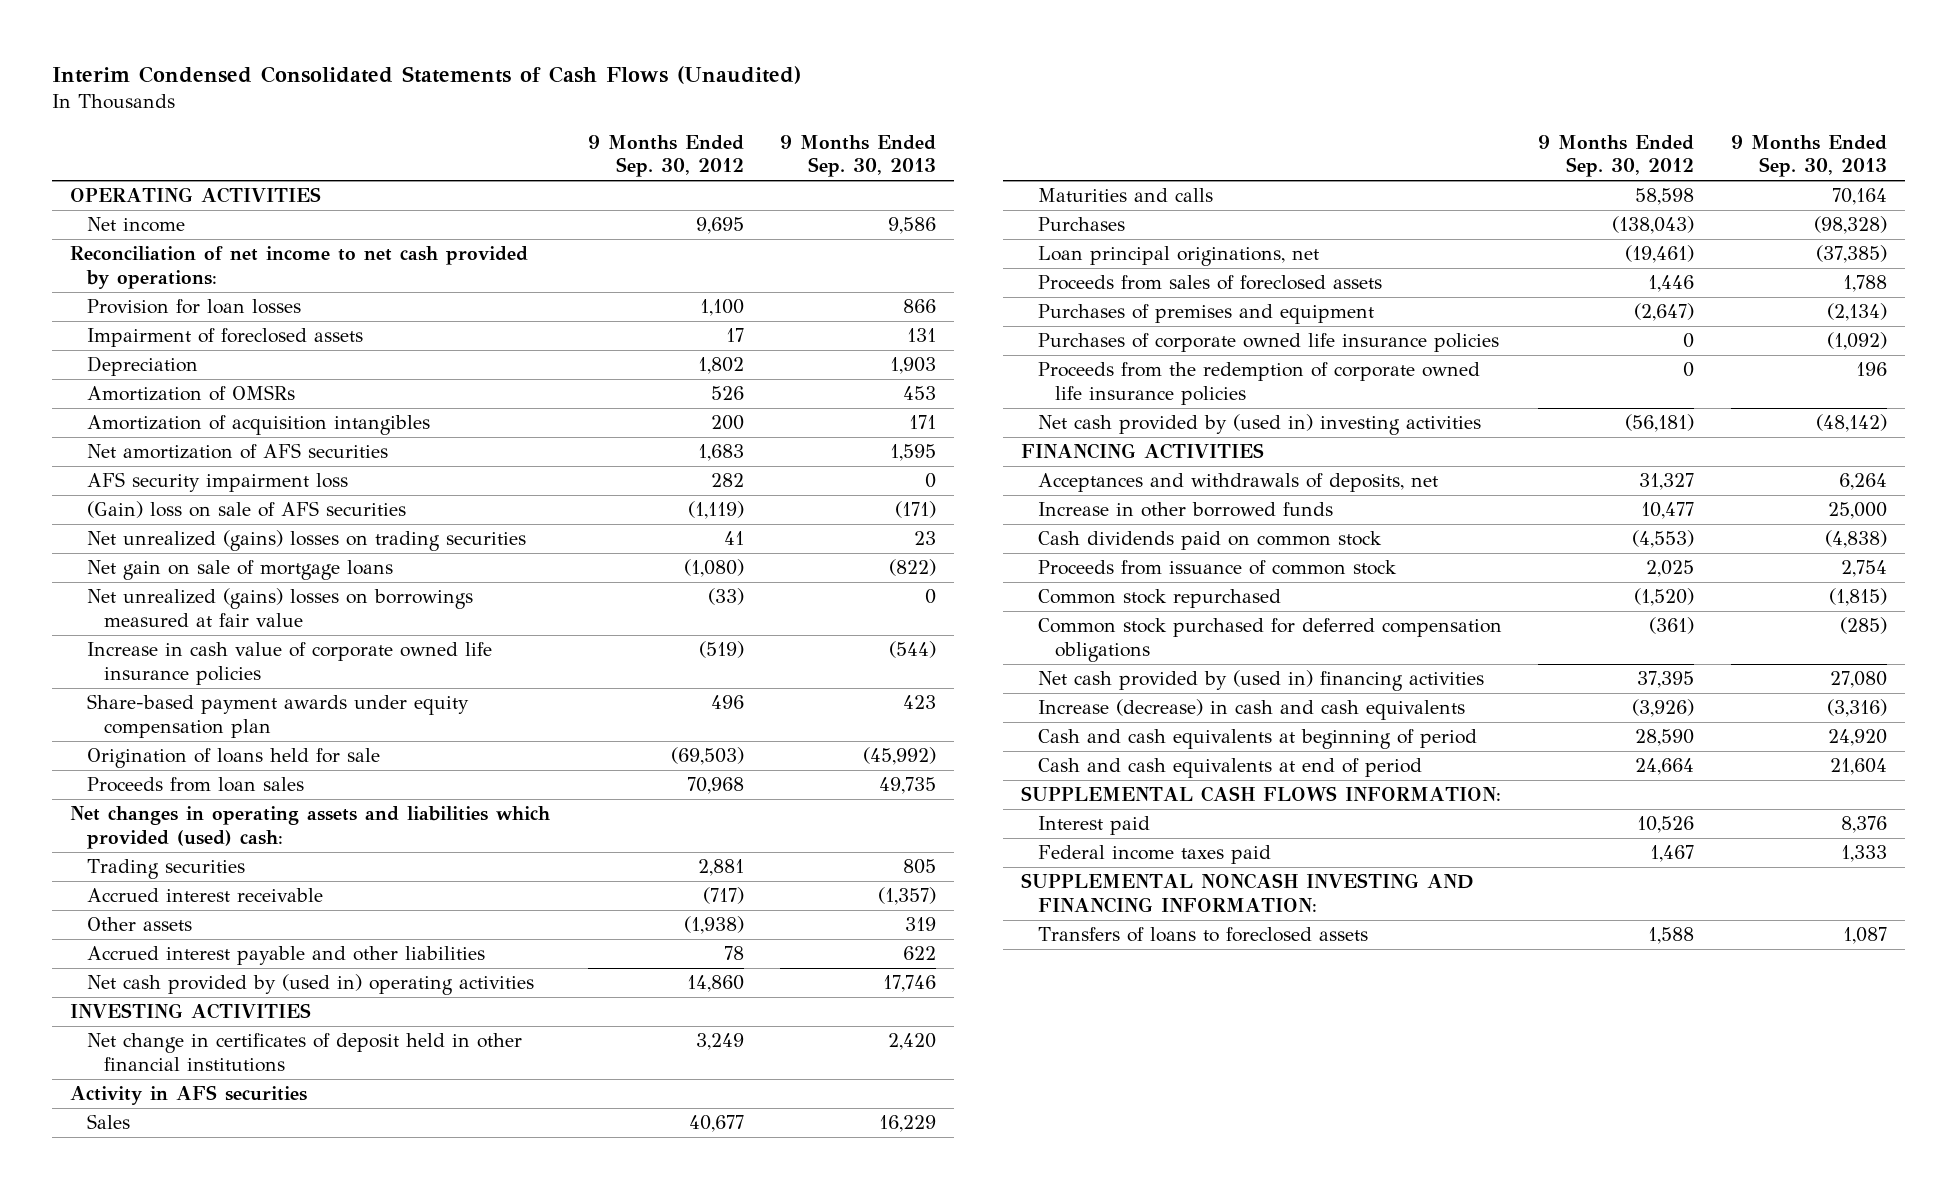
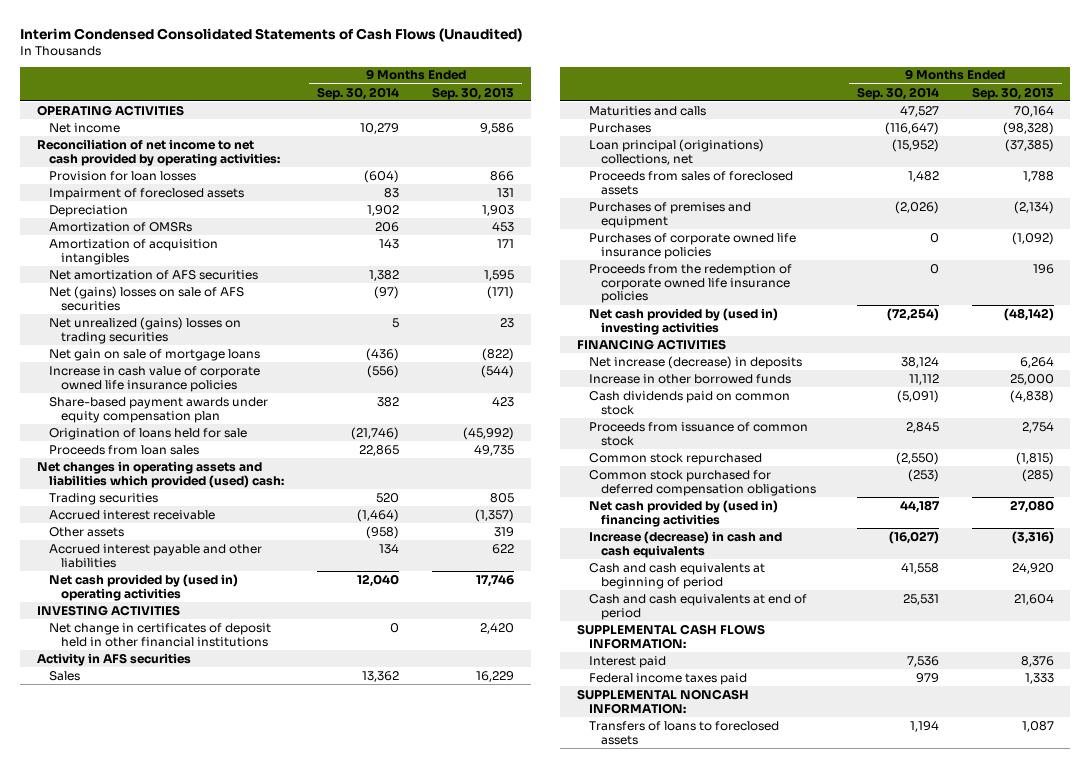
- | 9 Months Ended Sep. 30, 2012 | 9 Months Ended Sep. 30, 2013
+ | 9 Months Ended Sep. 30, 2014 | 9 Months Ended Sep. 30, 2013
- Reconciliation of net income to net cash provided by operations:
+ Reconciliation of net income to net cash provided by operating activities:
- AFS security impairment loss | 282 | 0
- (Gain) loss on sale of AFS securities | (1,119) | (171)
+ Net (gains) losses on sale of AFS securities | (97) | (171)
- Net unrealized (gains) losses on borrowings measured at fair value | (33) | 0
- Loan principal originations, net | (19,461) | (37,385)
+ Loan principal (originations) collections, net | (15,952) | (37,385)
- Acceptances and withdrawals of deposits, net | 31,327 | 6,264
+ Net increase (decrease) in deposits | 38,124 | 6,264
- SUPPLEMENTAL NONCASH INVESTING AND FINANCING INFORMATION:
+ SUPPLEMENTAL NONCASH INFORMATION:

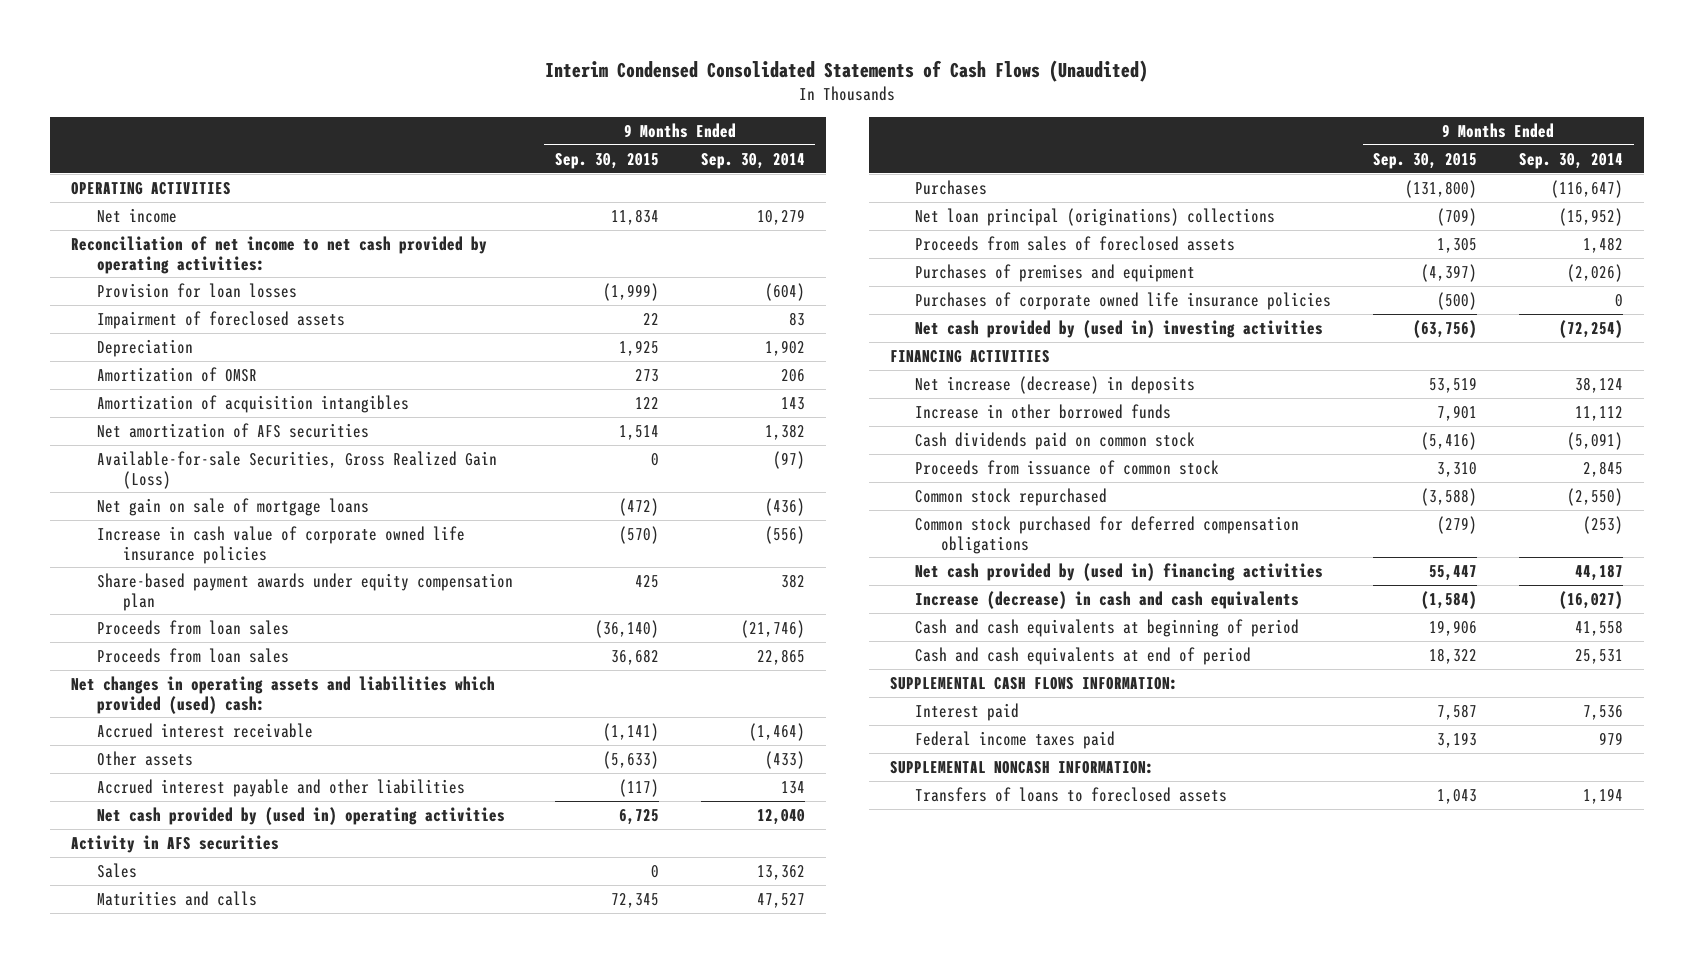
- | 9 Months Ended Sep. 30, 2014 | 9 Months Ended Sep. 30, 2013
+ | 9 Months Ended Sep. 30, 2015 | 9 Months Ended Sep. 30, 2014
- Amortization of OMSRs | 206 | 453
+ Amortization of OMSR | 273 | 206
- Net (gains) losses on sale of AFS securities | (97) | (171)
- Net unrealized (gains) losses on trading securities | 5 | 23
+ Available-for-sale Securities, Gross Realized Gain (Loss) | 0 | (97)
- Origination of loans held for sale | (21,746) | (45,992)
+ Proceeds from loan sales | (36,140) | (21,746)
- Trading securities | 520 | 805
- Other assets | (958) | 319
+ Other assets | (5,633) | (433)
- INVESTING ACTIVITIES
- Net change in certificates of deposit held in other financial institutions | 0 | 2,420
- Loan principal (originations) collections, net | (15,952) | (37,385)
+ Net loan principal (originations) collections | (709) | (15,952)
- Proceeds from the redemption of corporate owned life insurance policies | 0 | 196

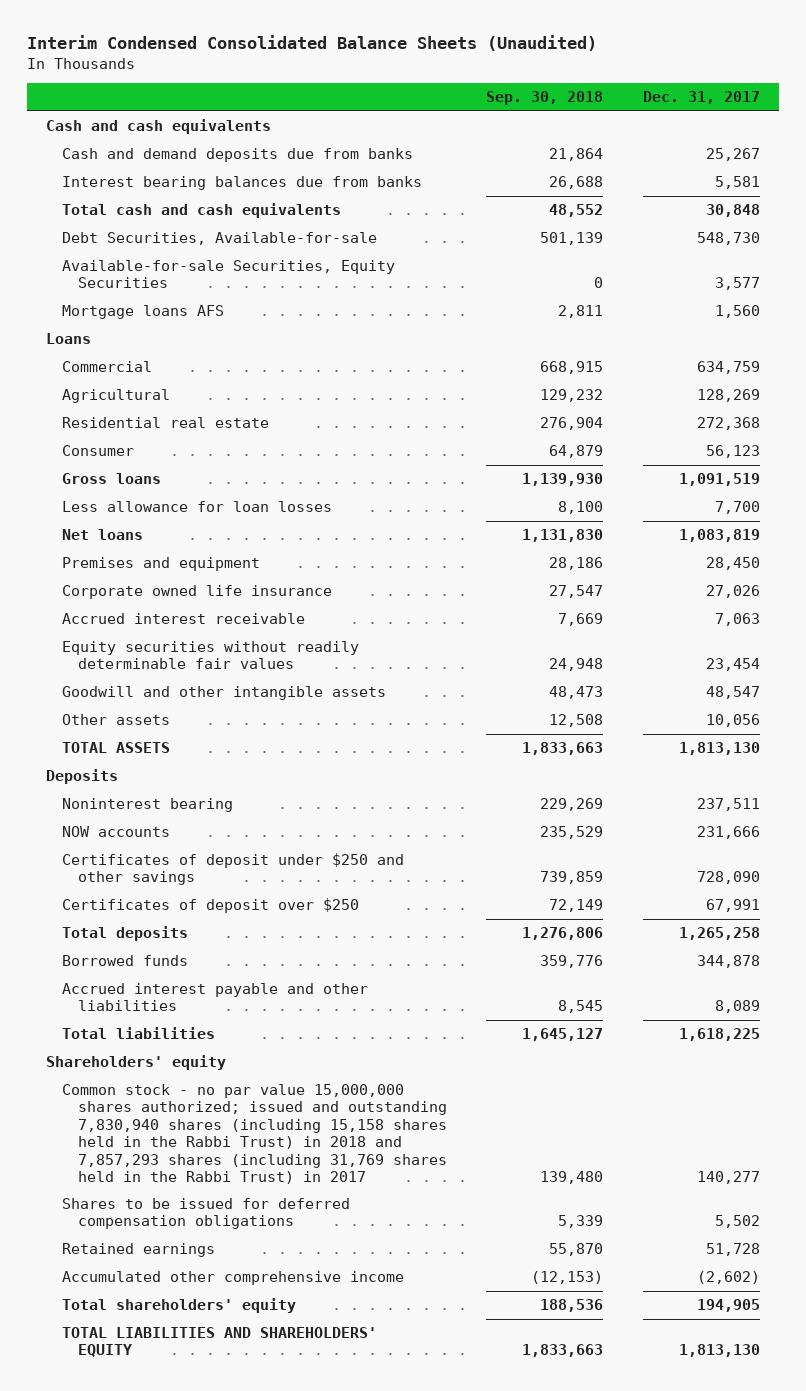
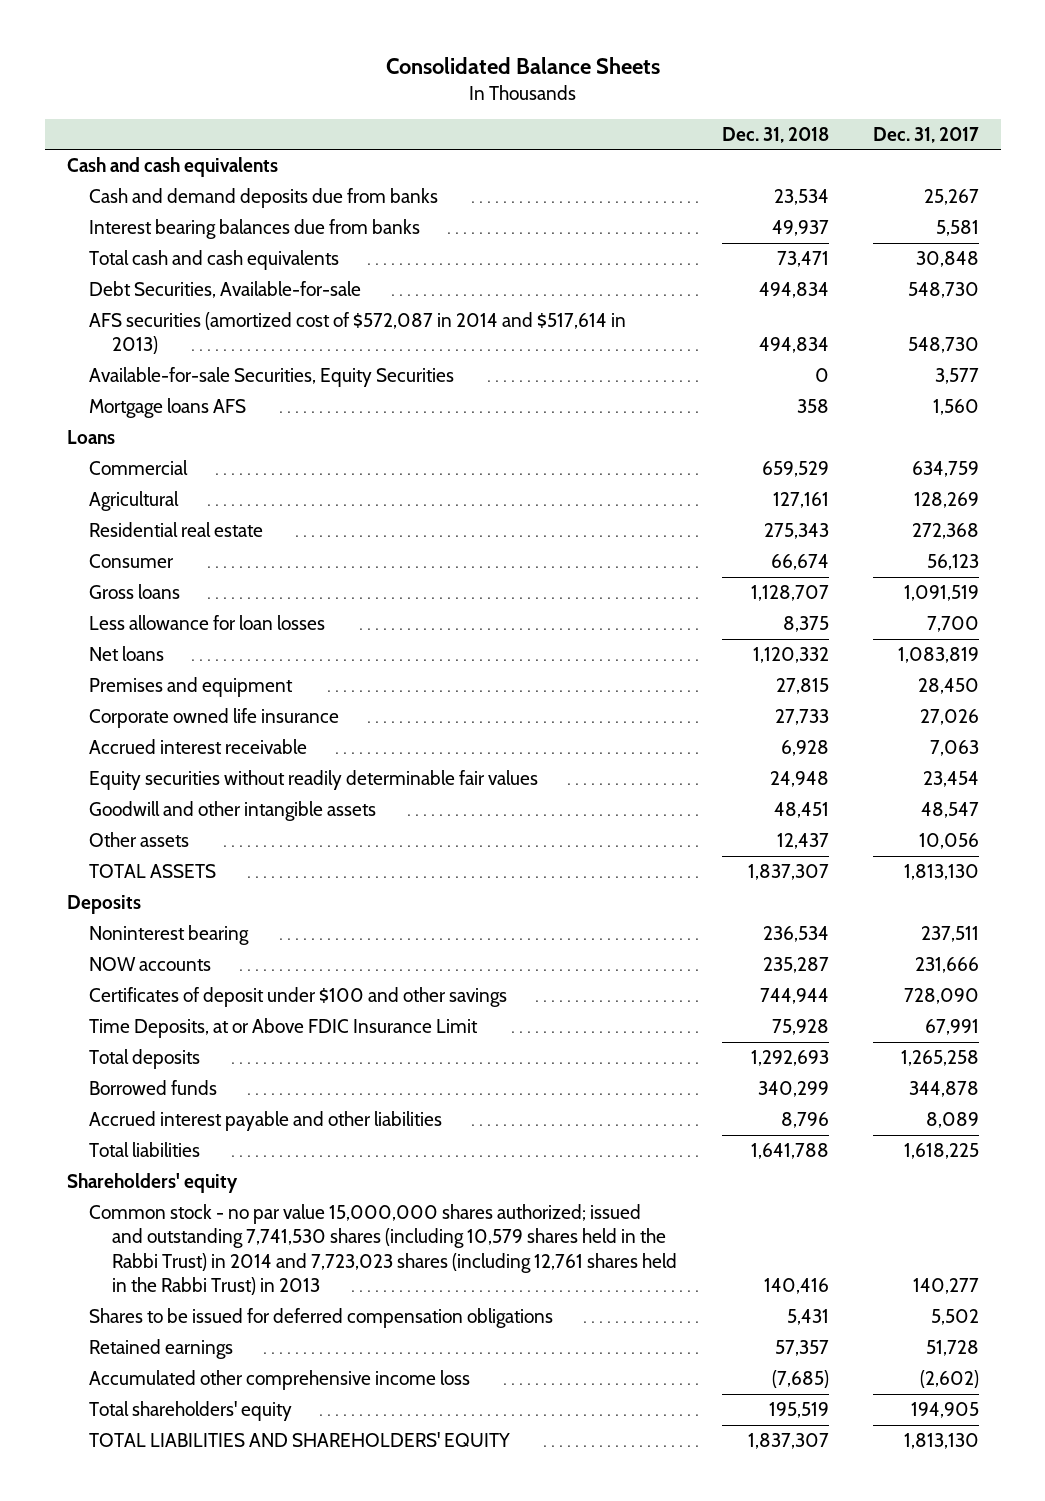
- Interim Condensed Consolidated Balance Sheets (Unaudited)
+ Consolidated Balance Sheets
- | Sep. 30, 2018 | Dec. 31, 2017
+ | Dec. 31, 2018 | Dec. 31, 2017
+ AFS securities (amortized cost of $572,087 in 2014 and $517,614 in 2013) | 494,834 | 548,730
- Certificates of deposit under $250 and other savings | 739,859 | 728,090
- Certificates of deposit over $250 | 72,149 | 67,991
+ Certificates of deposit under $100 and other savings | 744,944 | 728,090
+ Time Deposits, at or Above FDIC Insurance Limit | 75,928 | 67,991
- Common stock - no par value 15,000,000 shares authorized; issued and outstanding 7,830,940 shares (including 15,158 shares held in the Rabbi Trust) in 2018 and 7,857,293 shares (including 31,769 shares held in the Rabbi Trust) in 2017 | 139,480 | 140,277
+ Common stock - no par value 15,000,000 shares authorized; issued and outstanding 7,741,530 shares (including 10,579 shares held in the Rabbi Trust) in 2014 and 7,723,023 shares (including 12,761 shares held in the Rabbi Trust) in 2013 | 140,416 | 140,277
- Accumulated other comprehensive income | (12,153) | (2,602)
+ Accumulated other comprehensive income loss | (7,685) | (2,602)

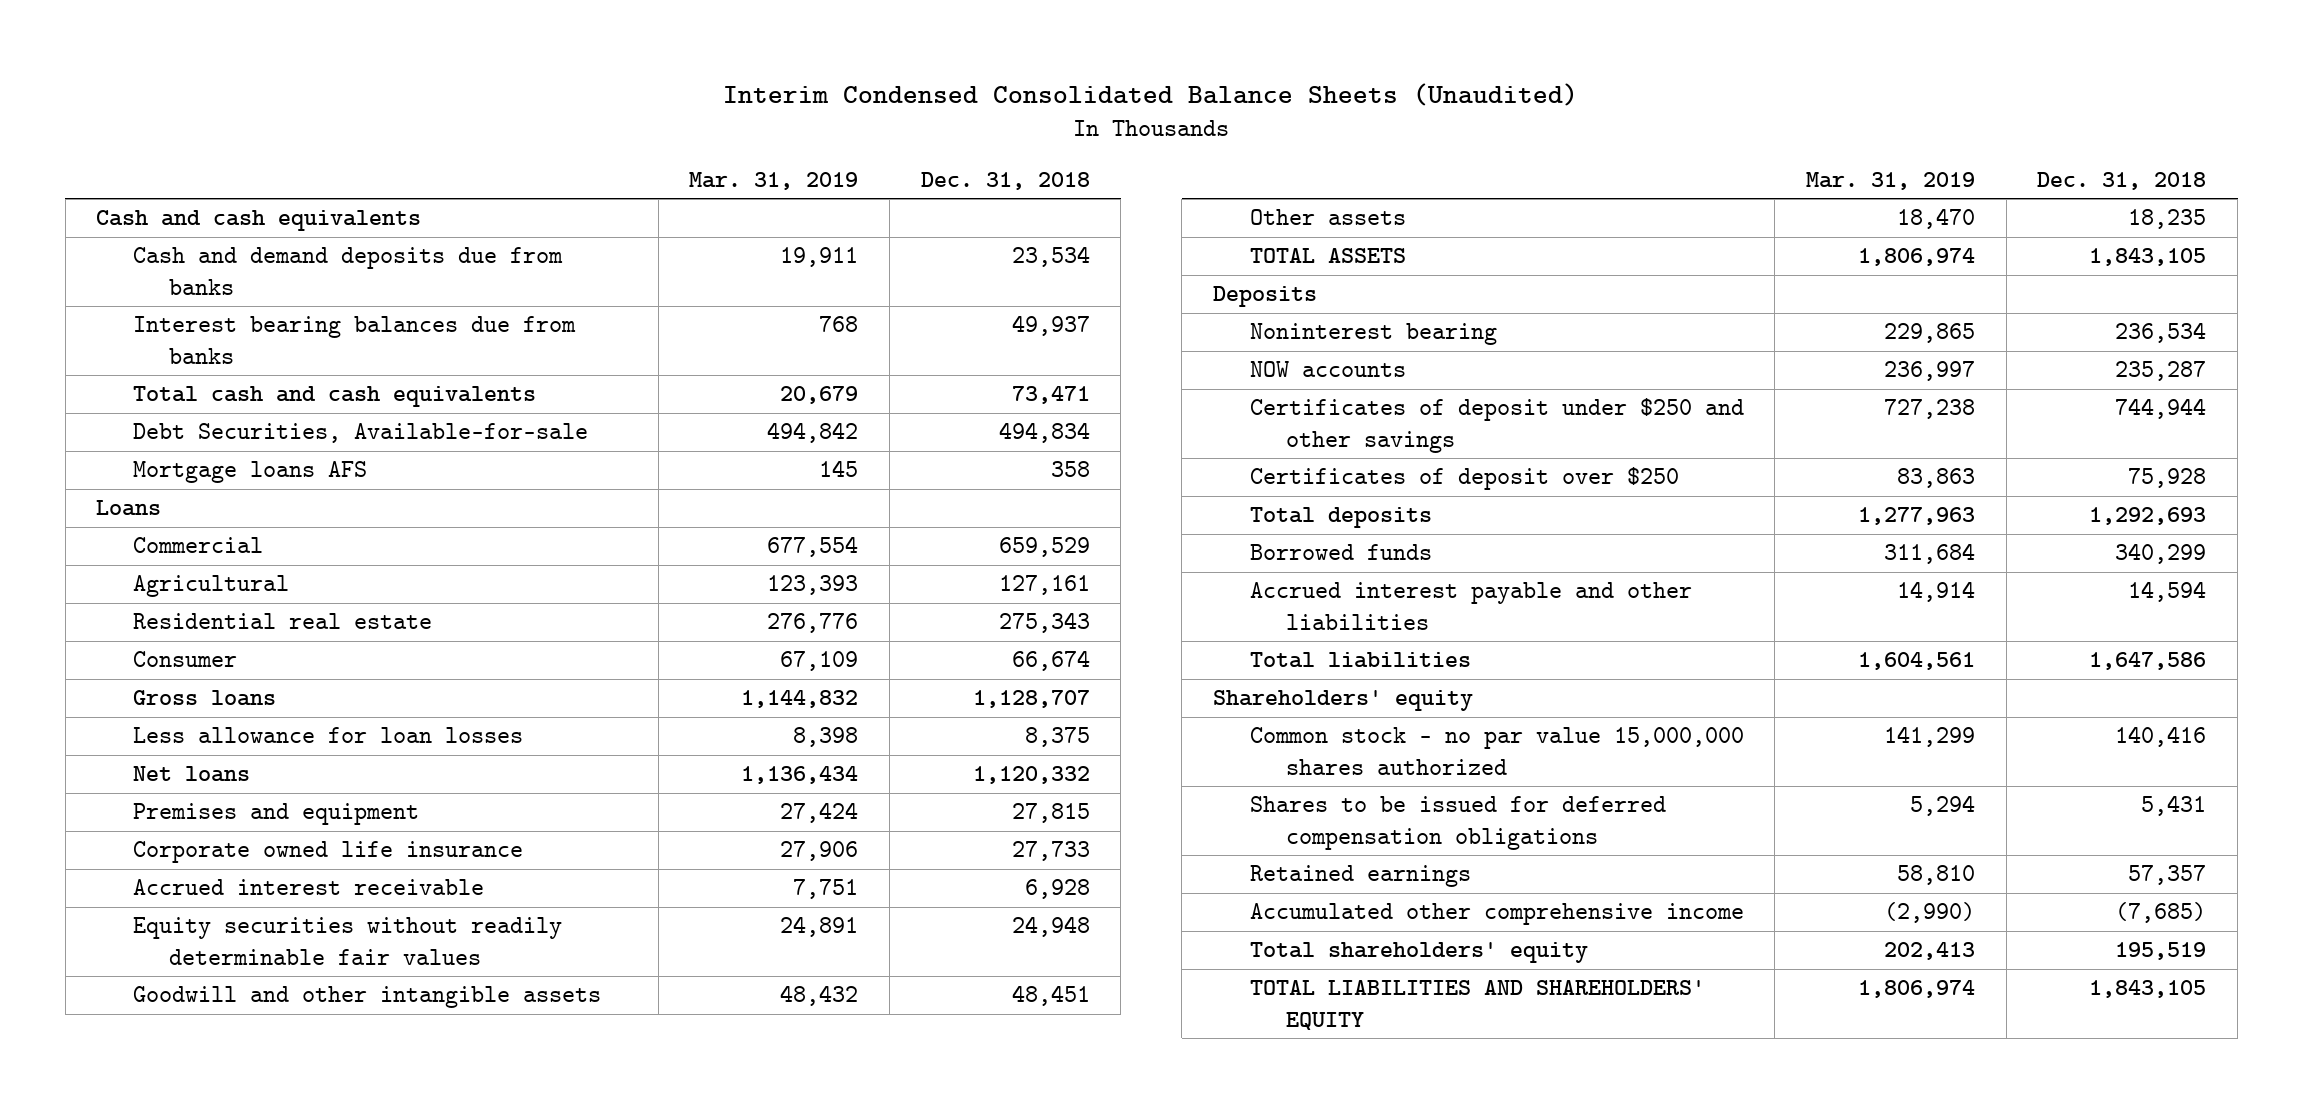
- Consolidated Balance Sheets
+ Interim Condensed Consolidated Balance Sheets (Unaudited)
- | Dec. 31, 2018 | Dec. 31, 2017
+ | Mar. 31, 2019 | Dec. 31, 2018
- AFS securities (amortized cost of $572,087 in 2014 and $517,614 in 2013) | 494,834 | 548,730
- Available-for-sale Securities, Equity Securities | 0 | 3,577
- Other assets | 12,437 | 10,056
- TOTAL ASSETS | 1,837,307 | 1,813,130
+ Other assets | 18,470 | 18,235
+ TOTAL ASSETS | 1,806,974 | 1,843,105
- Certificates of deposit under $100 and other savings | 744,944 | 728,090
- Time Deposits, at or Above FDIC Insurance Limit | 75,928 | 67,991
+ Certificates of deposit under $250 and other savings | 727,238 | 744,944
+ Certificates of deposit over $250 | 83,863 | 75,928
- Accrued interest payable and other liabilities | 8,796 | 8,089
- Total liabilities | 1,641,788 | 1,618,225
+ Accrued interest payable and other liabilities | 14,914 | 14,594
+ Total liabilities | 1,604,561 | 1,647,586
- Common stock - no par value 15,000,000 shares authorized; issued and outstanding 7,741,530 shares (including 10,579 shares held in the Rabbi Trust) in 2014 and 7,723,023 shares (including 12,761 shares held in the Rabbi Trust) in 2013 | 140,416 | 140,277
+ Common stock - no par value 15,000,000 shares authorized | 141,299 | 140,416
- Accumulated other comprehensive income loss | (7,685) | (2,602)
+ Accumulated other comprehensive income | (2,990) | (7,685)
- TOTAL LIABILITIES AND SHAREHOLDERS' EQUITY | 1,837,307 | 1,813,130
+ TOTAL LIABILITIES AND SHAREHOLDERS' EQUITY | 1,806,974 | 1,843,105

